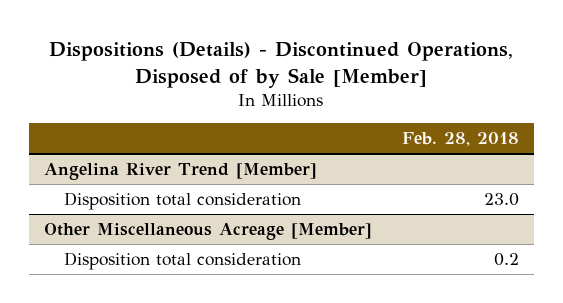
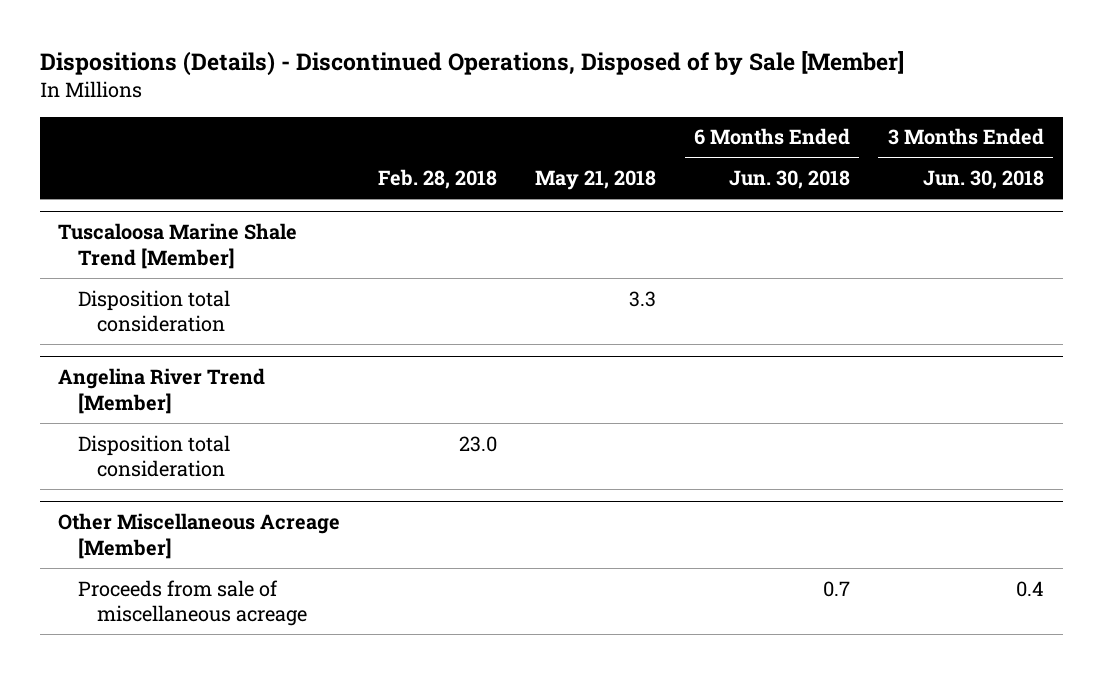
- | Feb. 28, 2018
+ | Feb. 28, 2018 | May 21, 2018 | 6 Months Ended Jun. 30, 2018 | 3 Months Ended Jun. 30, 2018
+ Tuscaloosa Marine Shale Trend [Member]
+ Disposition total consideration | | 3.3 | |
@ Other Miscellaneous Acreage [Member]
- Disposition total consideration | 0.2
+ Proceeds from sale of miscellaneous acreage | | | 0.7 | 0.4

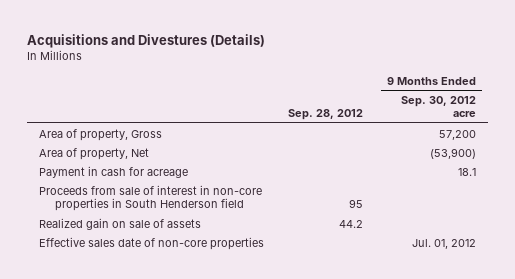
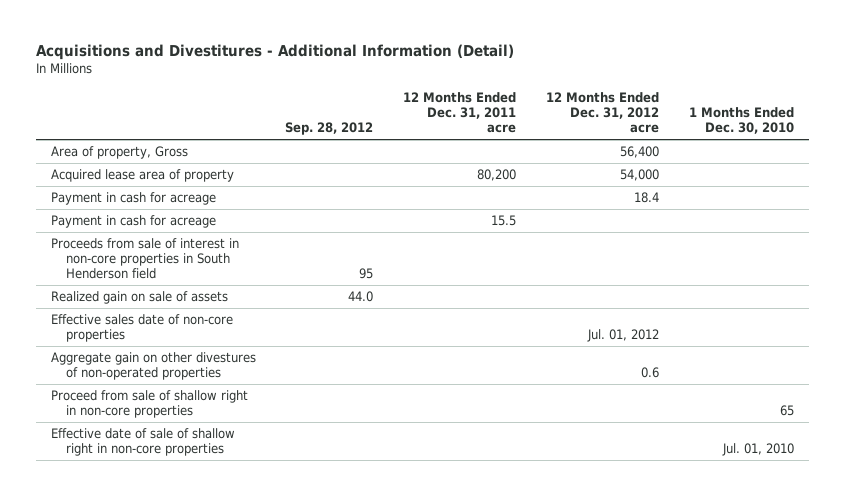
- Acquisitions and Divestures (Details)
+ Acquisitions and Divestitures - Additional Information (Detail)
- | Sep. 28, 2012 | 9 Months Ended Sep. 30, 2012 acre
+ | Sep. 28, 2012 | 12 Months Ended Dec. 31, 2011 acre | 12 Months Ended Dec. 31, 2012 acre | 1 Months Ended Dec. 30, 2010
- Area of property, Net | | (53,900)
+ Acquired lease area of property | | 80,200 | 54,000 |
+ Payment in cash for acreage | | 15.5 | |
- Realized gain on sale of assets | 44.2 |
+ Realized gain on sale of assets | 44.0 | | |
+ Aggregate gain on other divestures of non-operated properties | | | 0.6 |
+ Proceed from sale of shallow right in non-core properties | | | | 65
+ Effective date of sale of shallow right in non-core properties | | | | Jul. 01, 2010

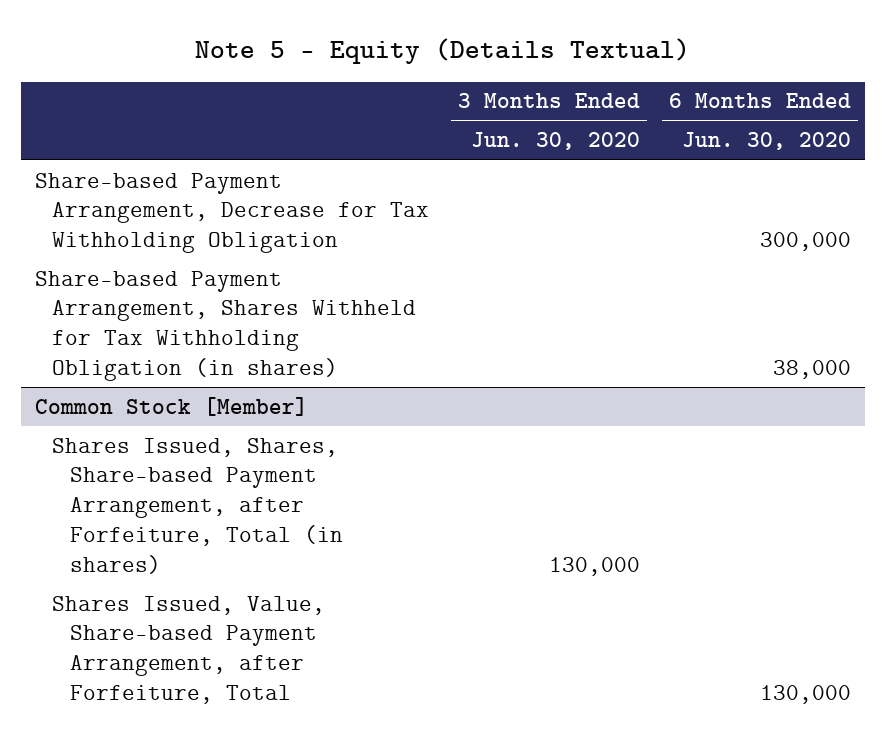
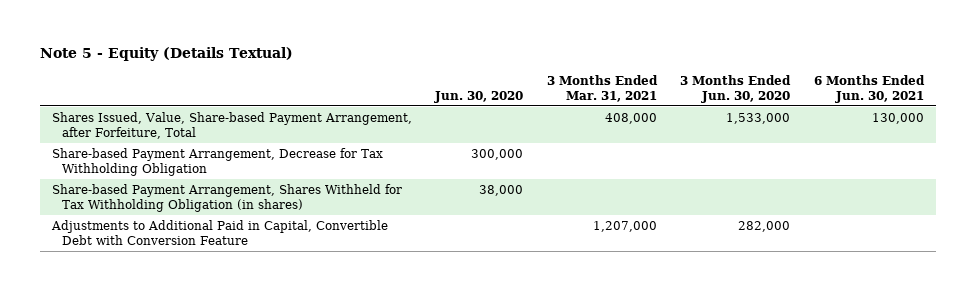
- | 3 Months Ended Jun. 30, 2020 | 6 Months Ended Jun. 30, 2020
+ | Jun. 30, 2020 | 3 Months Ended Mar. 31, 2021 | 3 Months Ended Jun. 30, 2020 | 6 Months Ended Jun. 30, 2021
+ Shares Issued, Value, Share-based Payment Arrangement, after Forfeiture, Total | | 408,000 | 1,533,000 | 130,000
- Common Stock [Member]
- Shares Issued, Shares, Share-based Payment Arrangement, after Forfeiture, Total (in shares) | 130,000 |
- Shares Issued, Value, Share-based Payment Arrangement, after Forfeiture, Total | | 130,000
+ Adjustments to Additional Paid in Capital, Convertible Debt with Conversion Feature | | 1,207,000 | 282,000 |

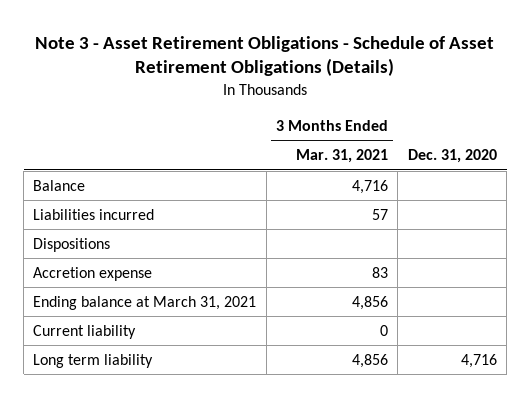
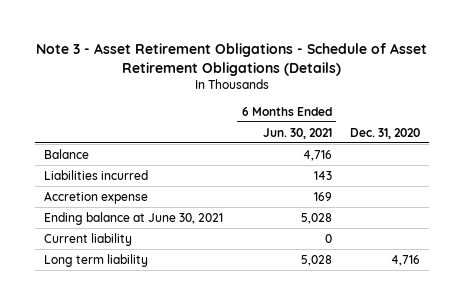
- | 3 Months Ended Mar. 31, 2021 | Dec. 31, 2020
+ | 6 Months Ended Jun. 30, 2021 | Dec. 31, 2020
- Dispositions
- Ending balance at March 31, 2021 | 4,856 |
+ Ending balance at June 30, 2021 | 5,028 |

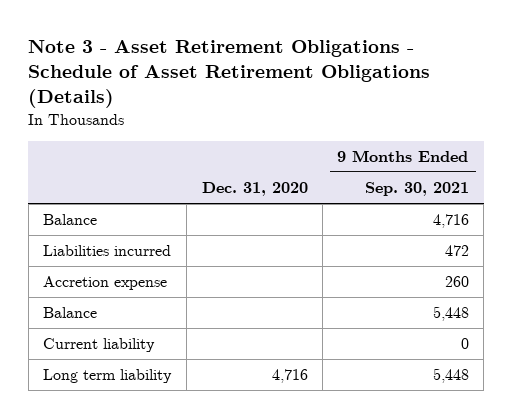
- | 6 Months Ended Jun. 30, 2021 | Dec. 31, 2020
+ | Dec. 31, 2020 | 9 Months Ended Sep. 30, 2021
- Ending balance at June 30, 2021 | 5,028 |
+ Balance | | 5,448

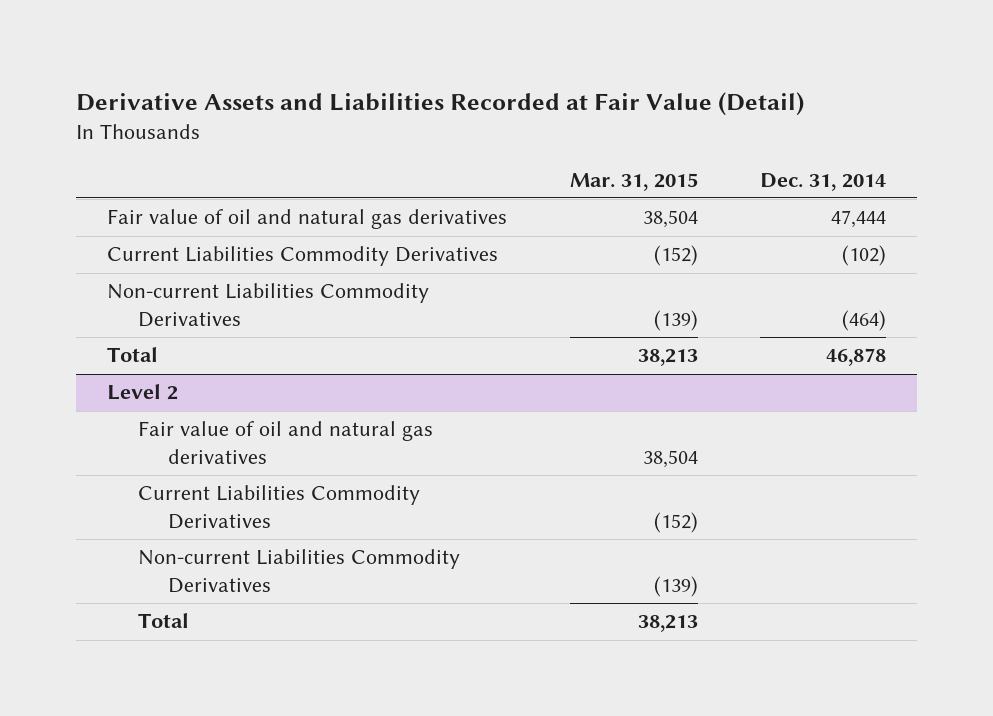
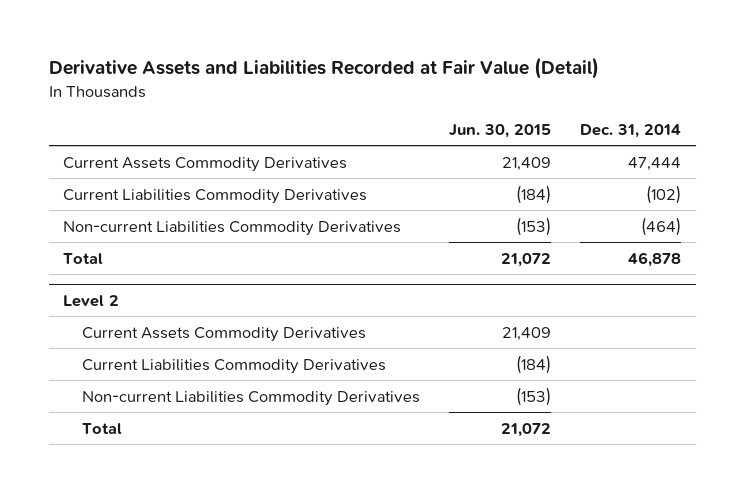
- | Mar. 31, 2015 | Dec. 31, 2014
+ | Jun. 30, 2015 | Dec. 31, 2014
- Fair value of oil and natural gas derivatives | 38,504 | 47,444
+ Current Assets Commodity Derivatives | 21,409 | 47,444
@ Level 2
- Fair value of oil and natural gas derivatives | 38,504 |
+ Current Assets Commodity Derivatives | 21,409 |

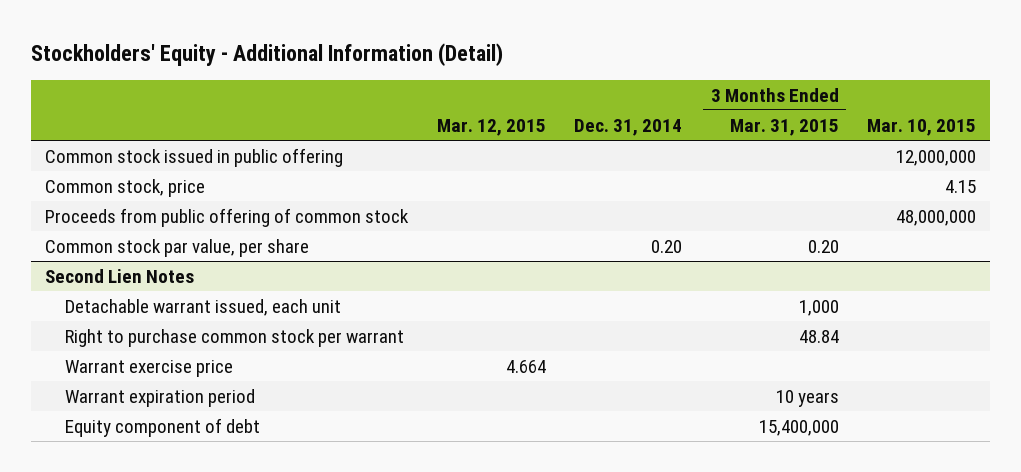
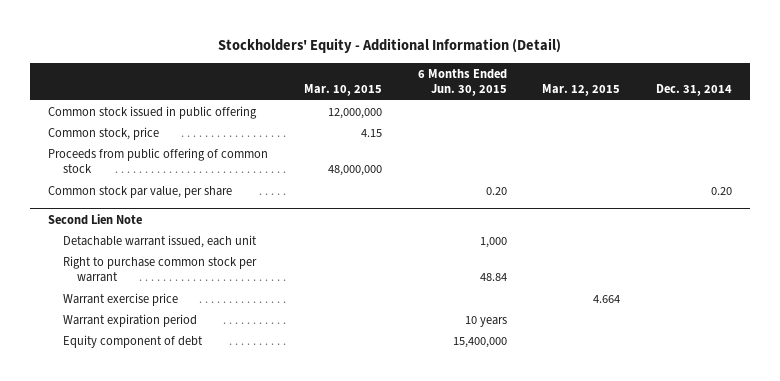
- | Mar. 12, 2015 | Dec. 31, 2014 | 3 Months Ended Mar. 31, 2015 | Mar. 10, 2015
+ | Mar. 10, 2015 | 6 Months Ended Jun. 30, 2015 | Mar. 12, 2015 | Dec. 31, 2014
- Second Lien Notes
+ Second Lien Note

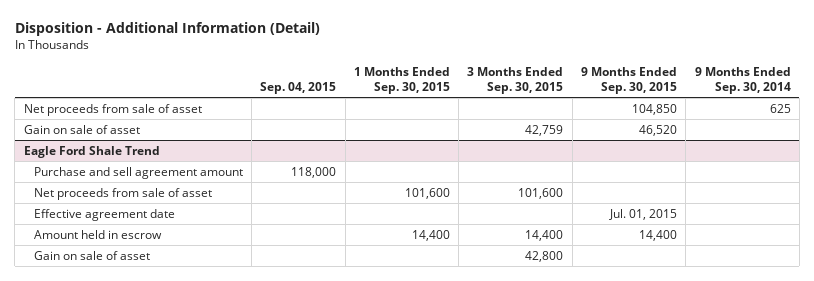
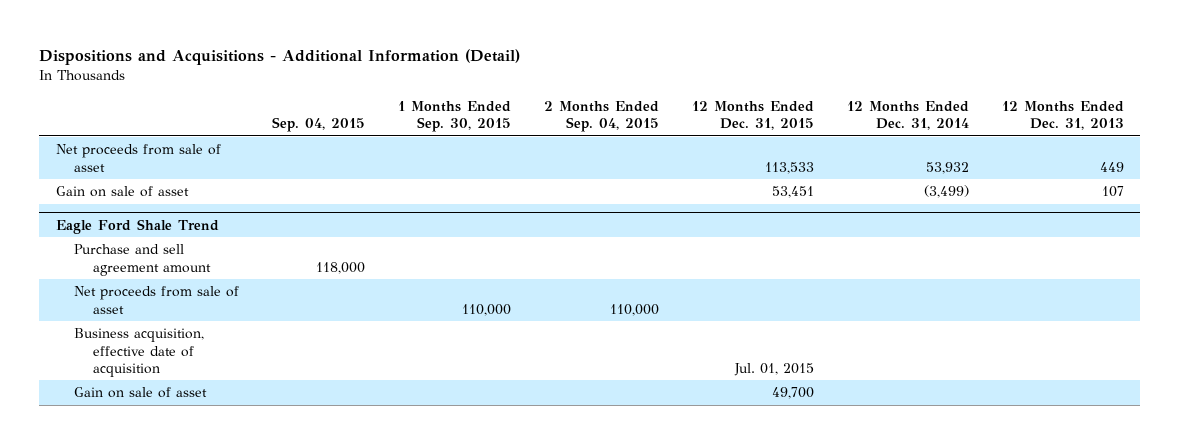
- Disposition - Additional Information (Detail)
+ Dispositions and Acquisitions - Additional Information (Detail)
- | Sep. 04, 2015 | 1 Months Ended Sep. 30, 2015 | 3 Months Ended Sep. 30, 2015 | 9 Months Ended Sep. 30, 2015 | 9 Months Ended Sep. 30, 2014
+ | Sep. 04, 2015 | 1 Months Ended Sep. 30, 2015 | 2 Months Ended Sep. 04, 2015 | 12 Months Ended Dec. 31, 2015 | 12 Months Ended Dec. 31, 2014 | 12 Months Ended Dec. 31, 2013
@ Eagle Ford Shale Trend
- Net proceeds from sale of asset | | 101,600 | 101,600 | |
- Effective agreement date | | | | Jul. 01, 2015 |
- Amount held in escrow | | 14,400 | 14,400 | 14,400 |
+ Net proceeds from sale of asset | | 110,000 | 110,000 | | |
+ Business acquisition, effective date of acquisition | | | | Jul. 01, 2015 | |

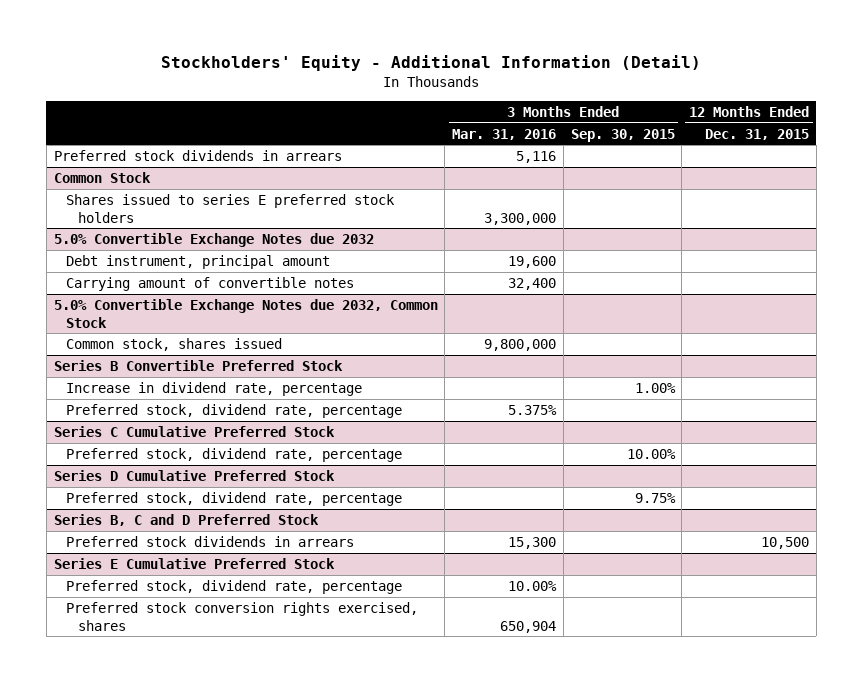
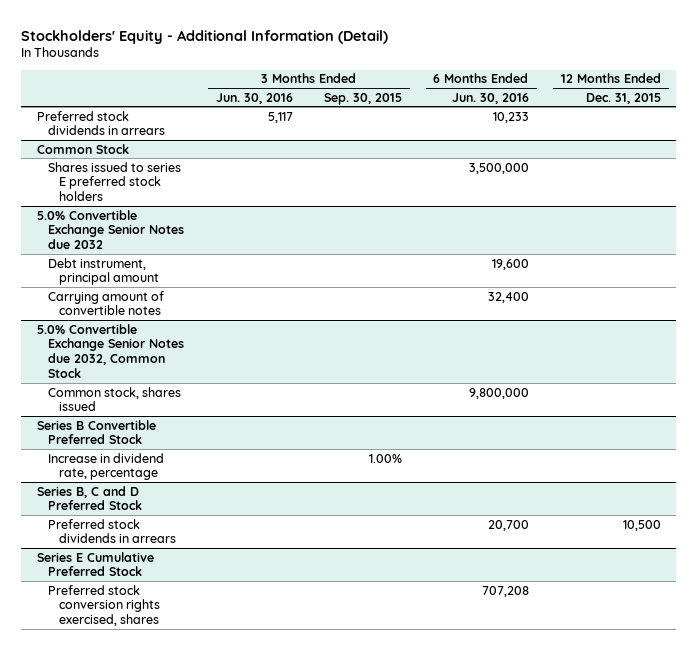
- | 3 Months Ended Mar. 31, 2016 | 3 Months Ended Sep. 30, 2015 | 12 Months Ended Dec. 31, 2015
+ | 3 Months Ended Jun. 30, 2016 | 3 Months Ended Sep. 30, 2015 | 6 Months Ended Jun. 30, 2016 | 12 Months Ended Dec. 31, 2015
- 5.0% Convertible Exchange Notes due 2032
+ 5.0% Convertible Exchange Senior Notes due 2032
- 5.0% Convertible Exchange Notes due 2032, Common Stock
+ 5.0% Convertible Exchange Senior Notes due 2032, Common Stock
@ Series B Convertible Preferred Stock
- Preferred stock, dividend rate, percentage | 5.375% | |
- Series C Cumulative Preferred Stock
- Preferred stock, dividend rate, percentage | | 10.00% |
- Series D Cumulative Preferred Stock
- Preferred stock, dividend rate, percentage | | 9.75% |
@ Series E Cumulative Preferred Stock
- Preferred stock, dividend rate, percentage | 10.00% | |

